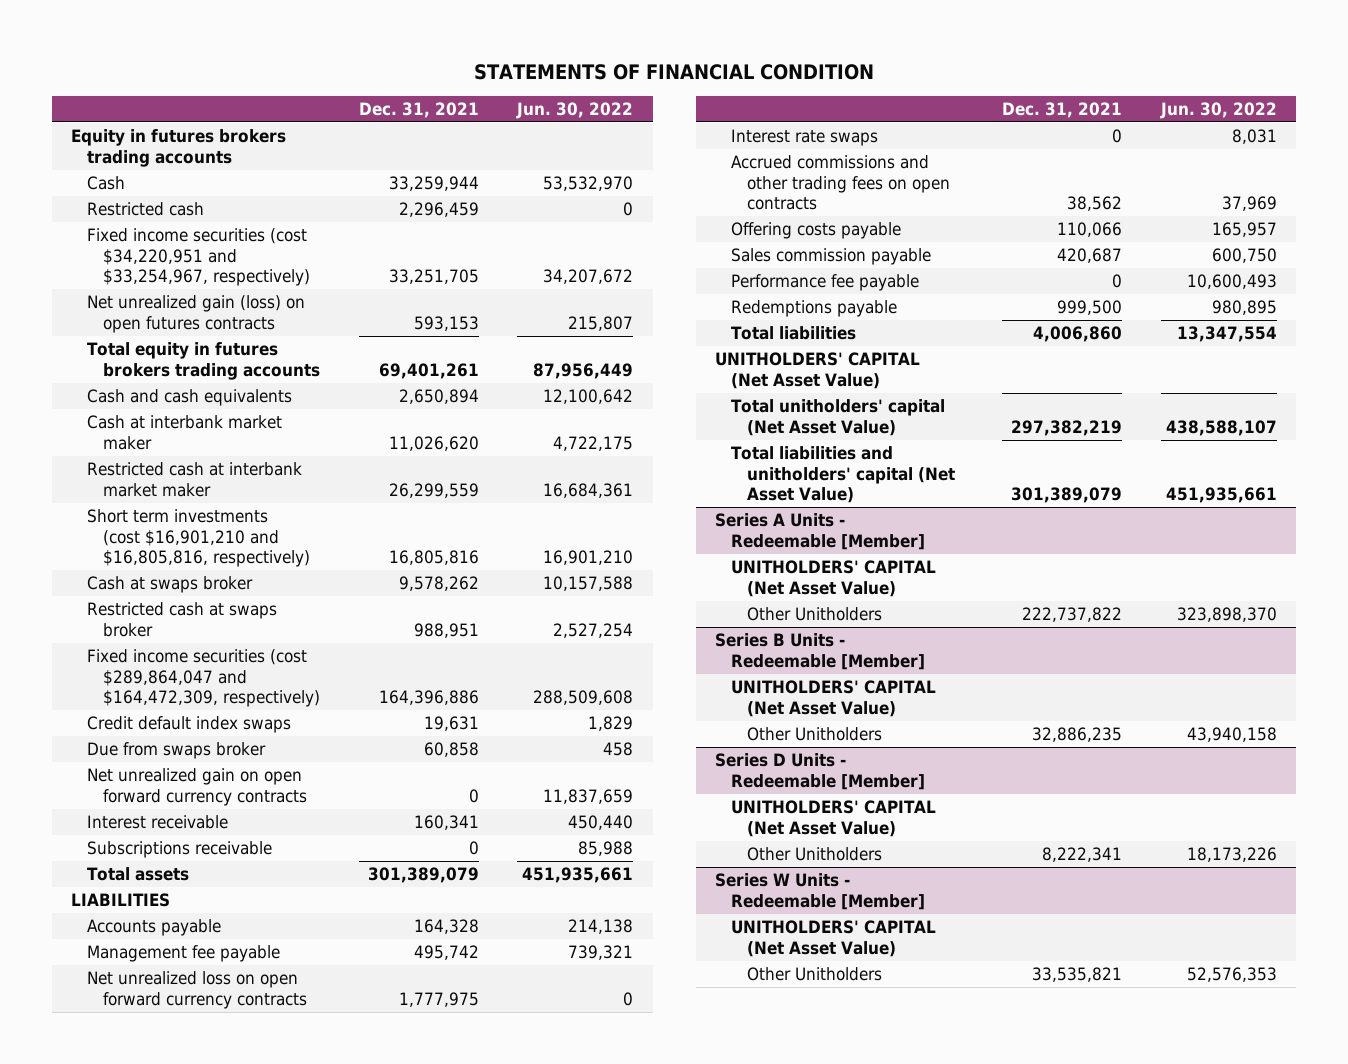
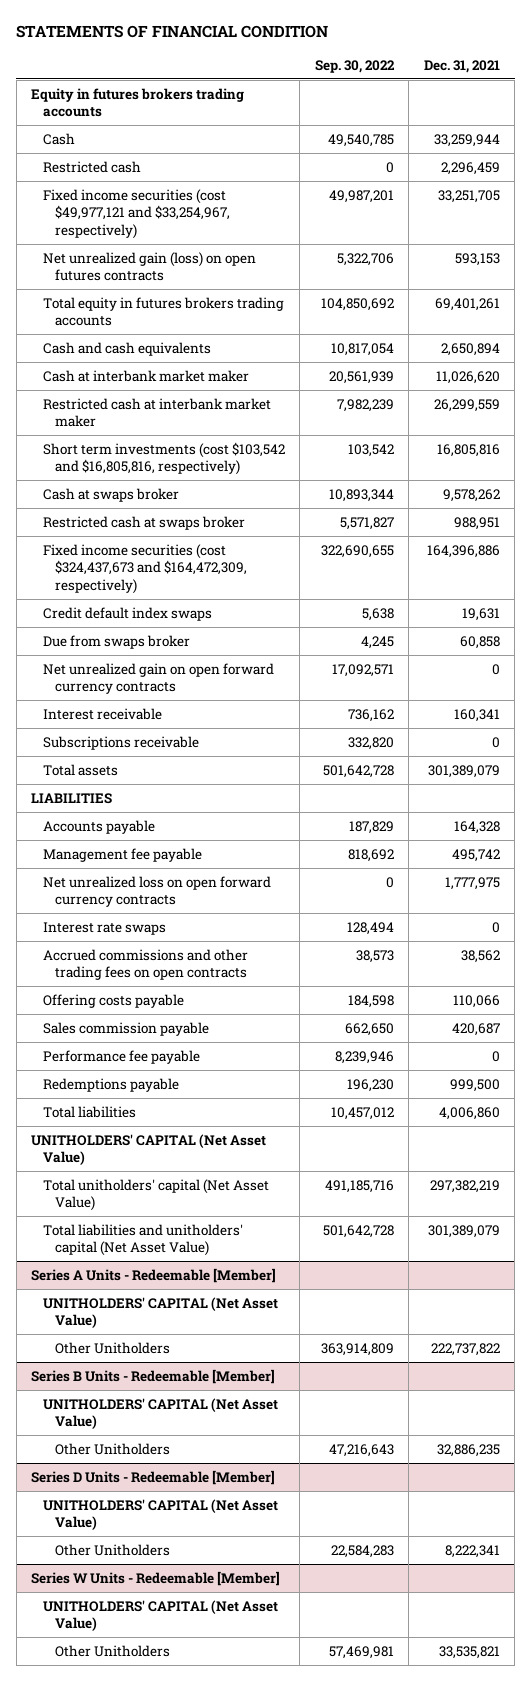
- | Dec. 31, 2021 | Jun. 30, 2022
+ | Sep. 30, 2022 | Dec. 31, 2021
- Fixed income securities (cost $34,220,951 and $33,254,967, respectively) | 33,251,705 | 34,207,672
+ Fixed income securities (cost $49,977,121 and $33,254,967, respectively) | 49,987,201 | 33,251,705
- Short term investments (cost $16,901,210 and $16,805,816, respectively) | 16,805,816 | 16,901,210
+ Short term investments (cost $103,542 and $16,805,816, respectively) | 103,542 | 16,805,816
- Fixed income securities (cost $289,864,047 and $164,472,309, respectively) | 164,396,886 | 288,509,608
+ Fixed income securities (cost $324,437,673 and $164,472,309, respectively) | 322,690,655 | 164,396,886

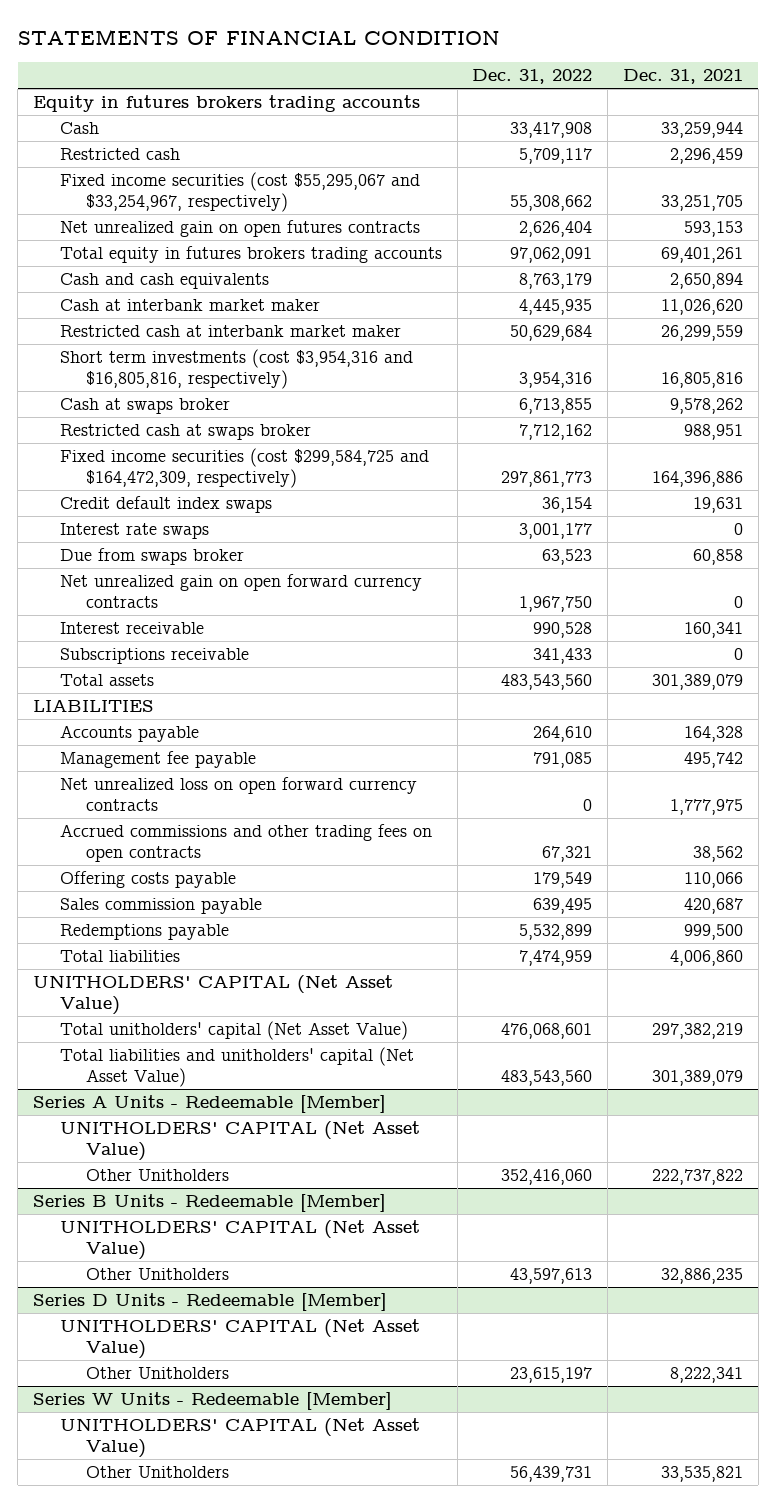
- | Sep. 30, 2022 | Dec. 31, 2021
+ | Dec. 31, 2022 | Dec. 31, 2021
- Fixed income securities (cost $49,977,121 and $33,254,967, respectively) | 49,987,201 | 33,251,705
- Net unrealized gain (loss) on open futures contracts | 5,322,706 | 593,153
+ Fixed income securities (cost $55,295,067 and $33,254,967, respectively) | 55,308,662 | 33,251,705
+ Net unrealized gain on open futures contracts | 2,626,404 | 593,153
- Short term investments (cost $103,542 and $16,805,816, respectively) | 103,542 | 16,805,816
+ Short term investments (cost $3,954,316 and $16,805,816, respectively) | 3,954,316 | 16,805,816
- Fixed income securities (cost $324,437,673 and $164,472,309, respectively) | 322,690,655 | 164,396,886
+ Fixed income securities (cost $299,584,725 and $164,472,309, respectively) | 297,861,773 | 164,396,886
moved up: Interest rate swaps | 3,001,177 | 0
- Performance fee payable | 8,239,946 | 0

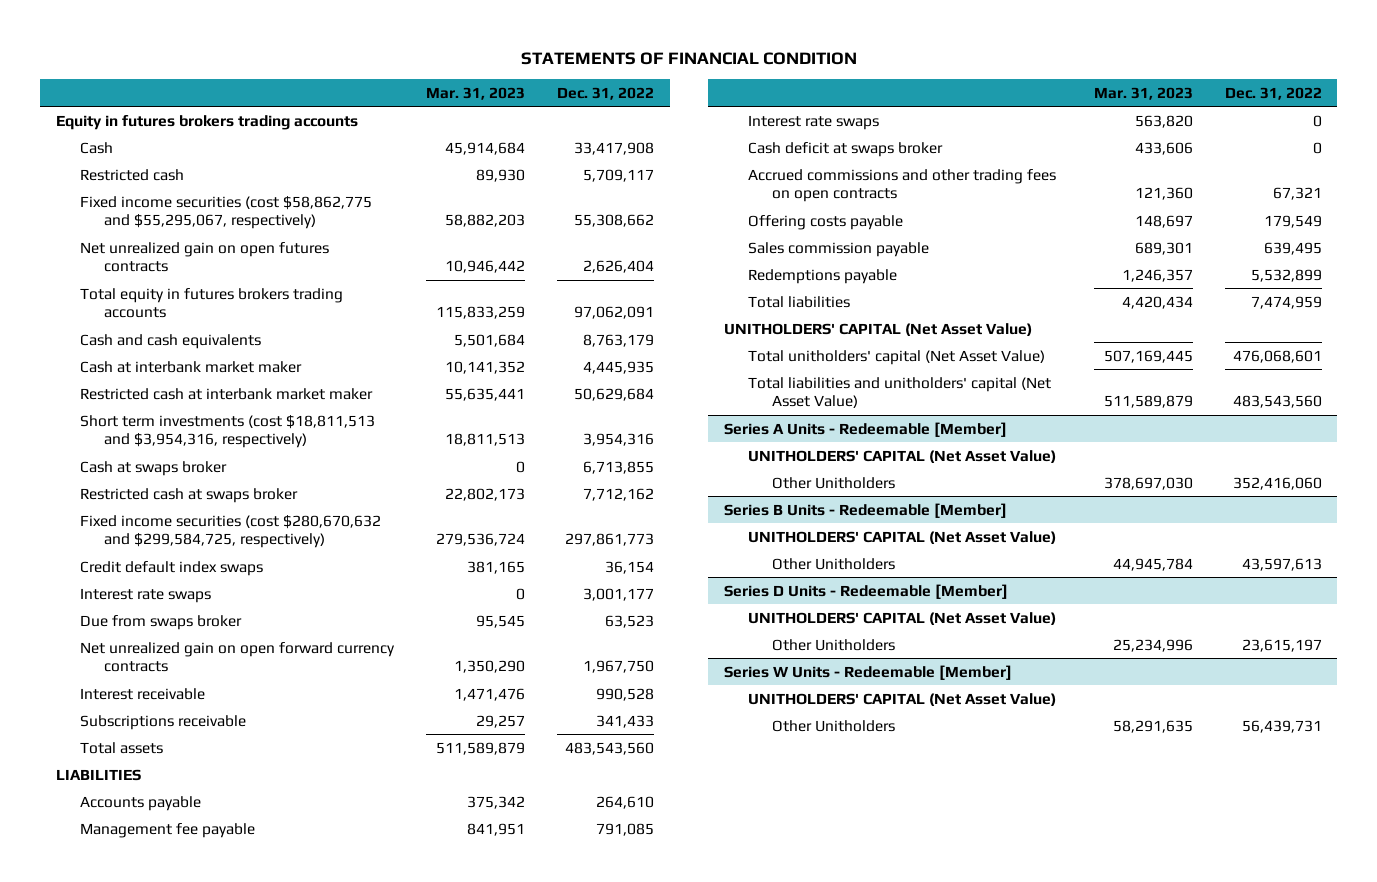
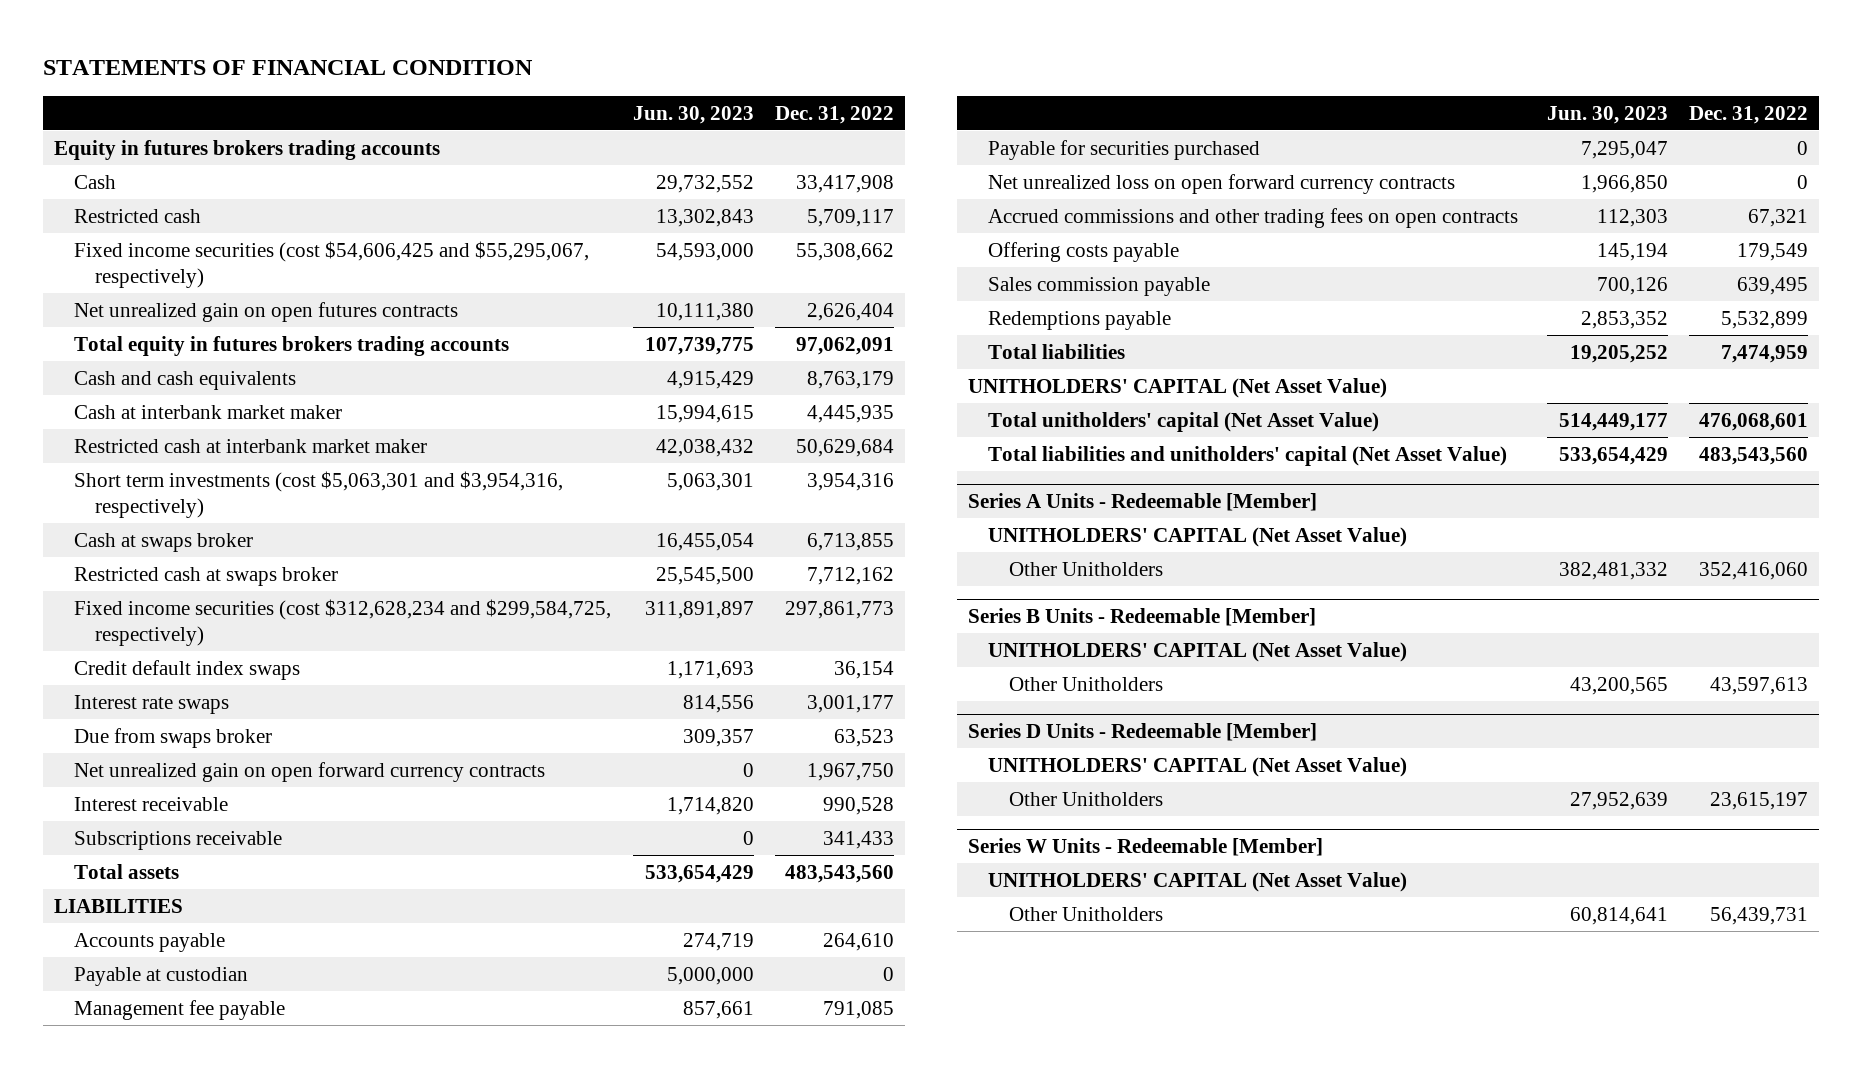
- | Mar. 31, 2023 | Dec. 31, 2022
+ | Jun. 30, 2023 | Dec. 31, 2022
- Fixed income securities (cost $58,862,775 and $55,295,067, respectively) | 58,882,203 | 55,308,662
+ Fixed income securities (cost $54,606,425 and $55,295,067, respectively) | 54,593,000 | 55,308,662
- Short term investments (cost $18,811,513 and $3,954,316, respectively) | 18,811,513 | 3,954,316
+ Short term investments (cost $5,063,301 and $3,954,316, respectively) | 5,063,301 | 3,954,316
- Fixed income securities (cost $280,670,632 and $299,584,725, respectively) | 279,536,724 | 297,861,773
+ Fixed income securities (cost $312,628,234 and $299,584,725, respectively) | 311,891,897 | 297,861,773
+ Payable at custodian | 5,000,000 | 0
- Interest rate swaps | 563,820 | 0
- Cash deficit at swaps broker | 433,606 | 0
+ Payable for securities purchased | 7,295,047 | 0
+ Net unrealized loss on open forward currency contracts | 1,966,850 | 0

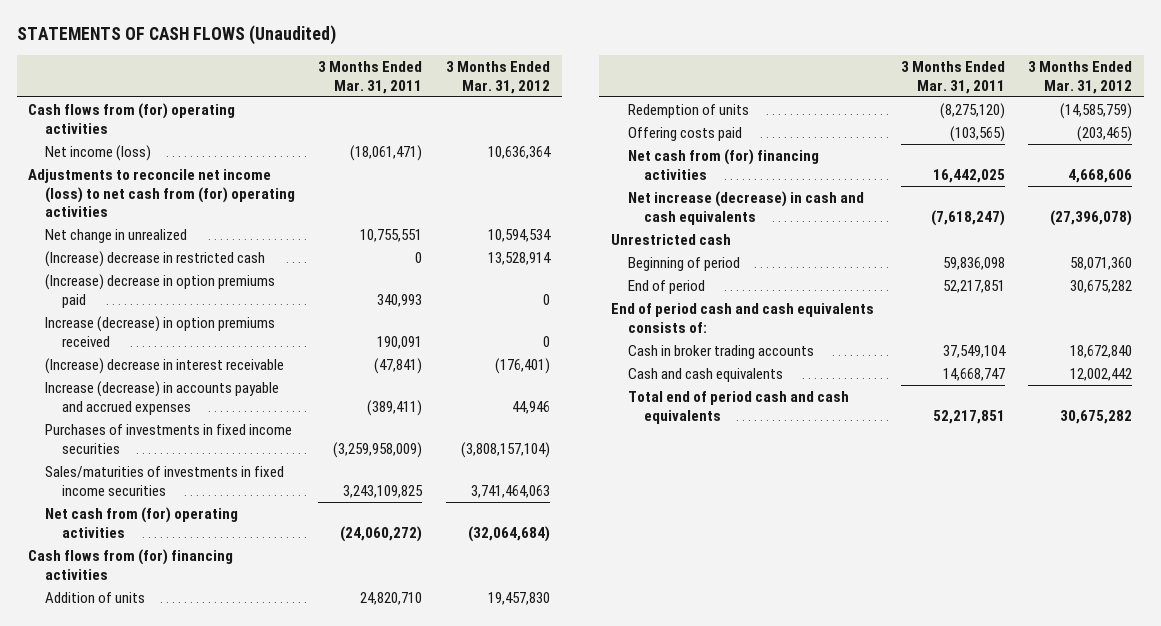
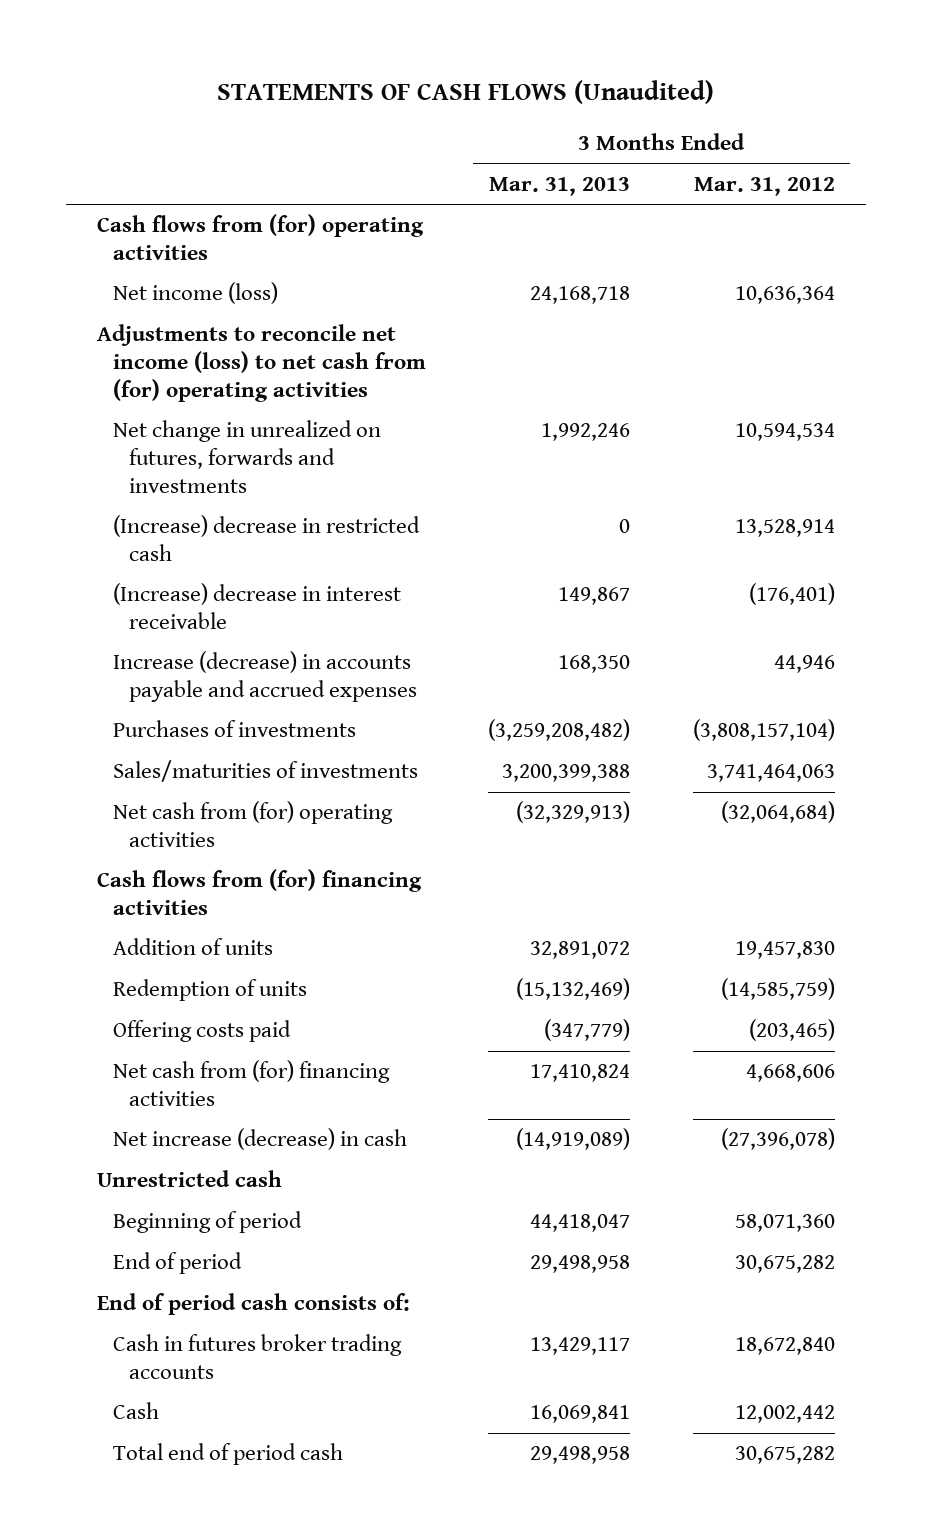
- | 3 Months Ended Mar. 31, 2011 | 3 Months Ended Mar. 31, 2012
+ | 3 Months Ended Mar. 31, 2013 | 3 Months Ended Mar. 31, 2012
- Net change in unrealized | 10,755,551 | 10,594,534
+ Net change in unrealized on futures, forwards and investments | 1,992,246 | 10,594,534
- (Increase) decrease in option premiums paid | 340,993 | 0
- Increase (decrease) in option premiums received | 190,091 | 0
- Purchases of investments in fixed income securities | (3,259,958,009) | (3,808,157,104)
- Sales/maturities of investments in fixed income securities | 3,243,109,825 | 3,741,464,063
+ Purchases of investments | (3,259,208,482) | (3,808,157,104)
+ Sales/maturities of investments | 3,200,399,388 | 3,741,464,063
- Net increase (decrease) in cash and cash equivalents | (7,618,247) | (27,396,078)
+ Net increase (decrease) in cash | (14,919,089) | (27,396,078)
- End of period cash and cash equivalents consists of:
- Cash in broker trading accounts | 37,549,104 | 18,672,840
- Cash and cash equivalents | 14,668,747 | 12,002,442
- Total end of period cash and cash equivalents | 52,217,851 | 30,675,282
+ End of period cash consists of:
+ Cash in futures broker trading accounts | 13,429,117 | 18,672,840
+ Cash | 16,069,841 | 12,002,442
+ Total end of period cash | 29,498,958 | 30,675,282

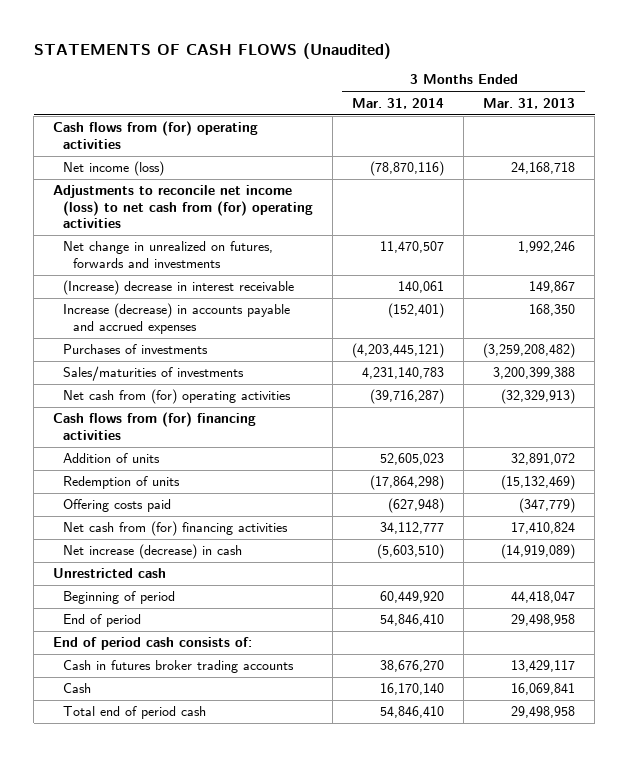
- | 3 Months Ended Mar. 31, 2013 | 3 Months Ended Mar. 31, 2012
+ | 3 Months Ended Mar. 31, 2014 | 3 Months Ended Mar. 31, 2013
- (Increase) decrease in restricted cash | 0 | 13,528,914

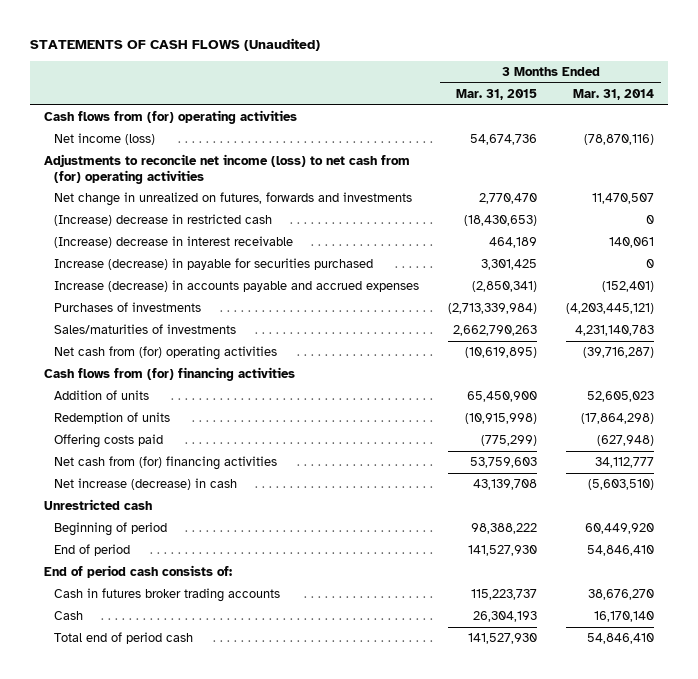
- | 3 Months Ended Mar. 31, 2014 | 3 Months Ended Mar. 31, 2013
+ | 3 Months Ended Mar. 31, 2015 | 3 Months Ended Mar. 31, 2014
+ (Increase) decrease in restricted cash | (18,430,653) | 0
+ Increase (decrease) in payable for securities purchased | 3,301,425 | 0

